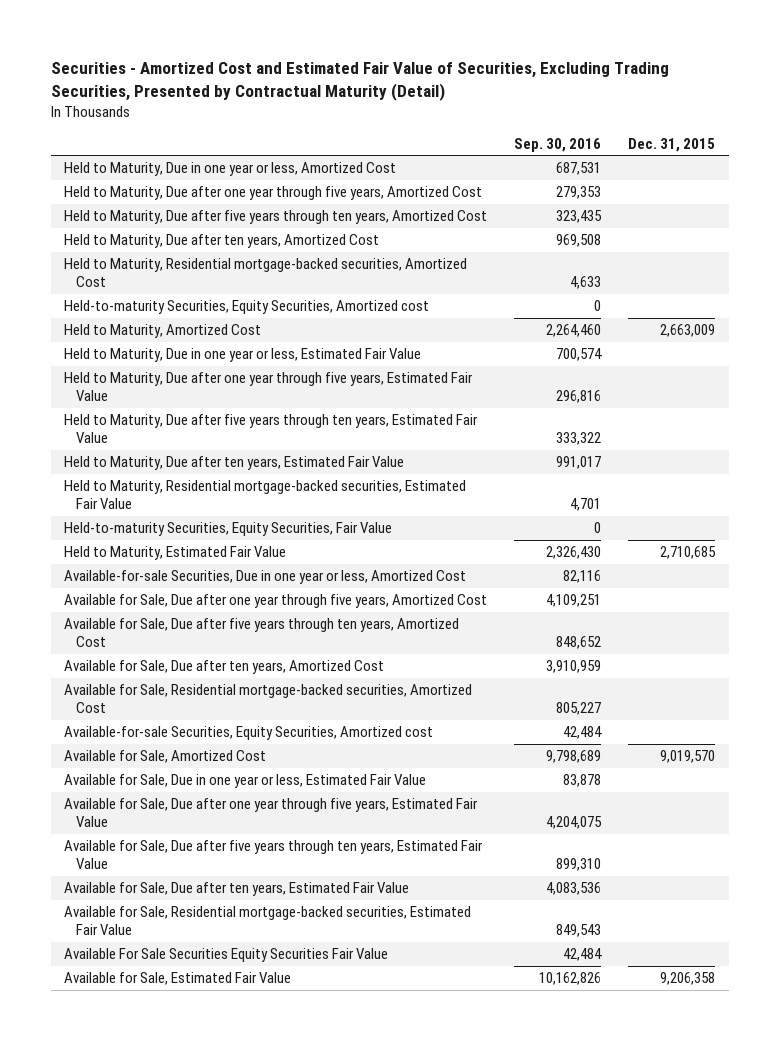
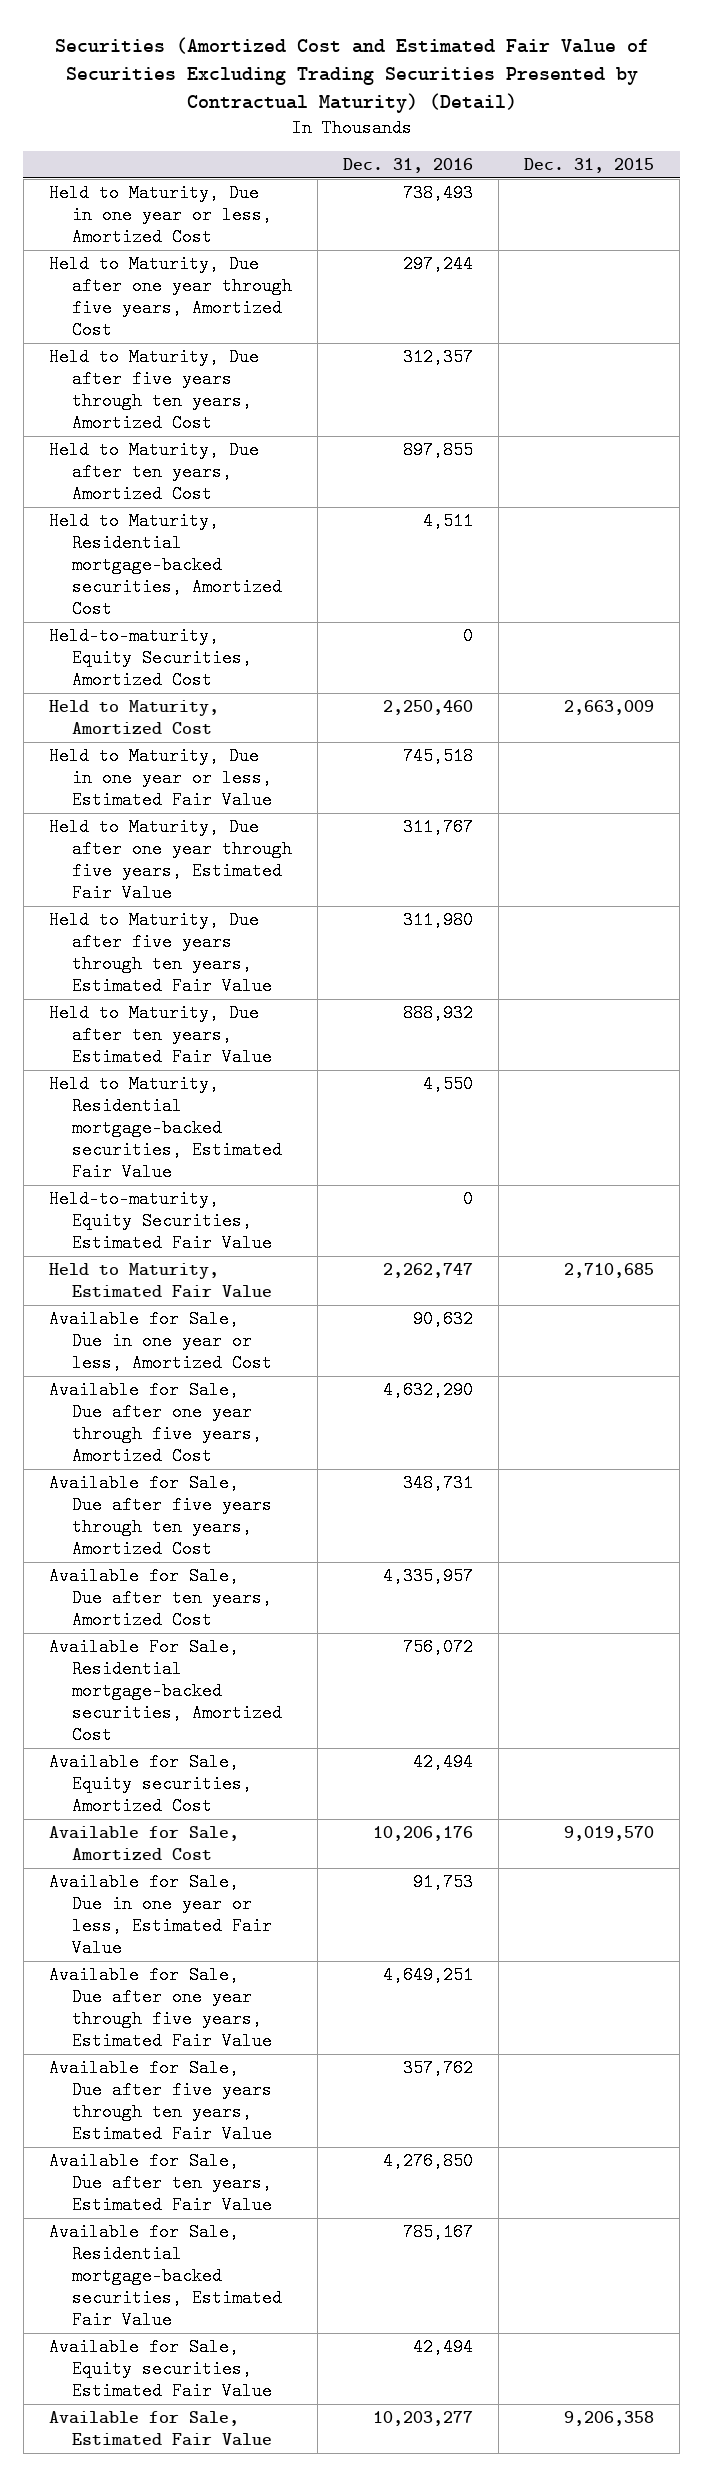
- Securities - Amortized Cost and Estimated Fair Value of Securities, Excluding Trading Securities, Presented by Contractual Maturity (Detail)
+ Securities (Amortized Cost and Estimated Fair Value of Securities Excluding Trading Securities Presented by Contractual Maturity) (Detail)
- | Sep. 30, 2016 | Dec. 31, 2015
+ | Dec. 31, 2016 | Dec. 31, 2015
- Held-to-maturity Securities, Equity Securities, Amortized cost | 0 |
+ Held-to-maturity, Equity Securities, Amortized Cost | 0 |
- Held-to-maturity Securities, Equity Securities, Fair Value | 0 |
+ Held-to-maturity, Equity Securities, Estimated Fair Value | 0 |
- Available-for-sale Securities, Due in one year or less, Amortized Cost | 82,116 |
+ Available for Sale, Due in one year or less, Amortized Cost | 90,632 |
- Available for Sale, Residential mortgage-backed securities, Amortized Cost | 805,227 |
- Available-for-sale Securities, Equity Securities, Amortized cost | 42,484 |
+ Available For Sale, Residential mortgage-backed securities, Amortized Cost | 756,072 |
+ Available for Sale, Equity securities, Amortized Cost | 42,494 |
- Available For Sale Securities Equity Securities Fair Value | 42,484 |
+ Available for Sale, Equity securities, Estimated Fair Value | 42,494 |

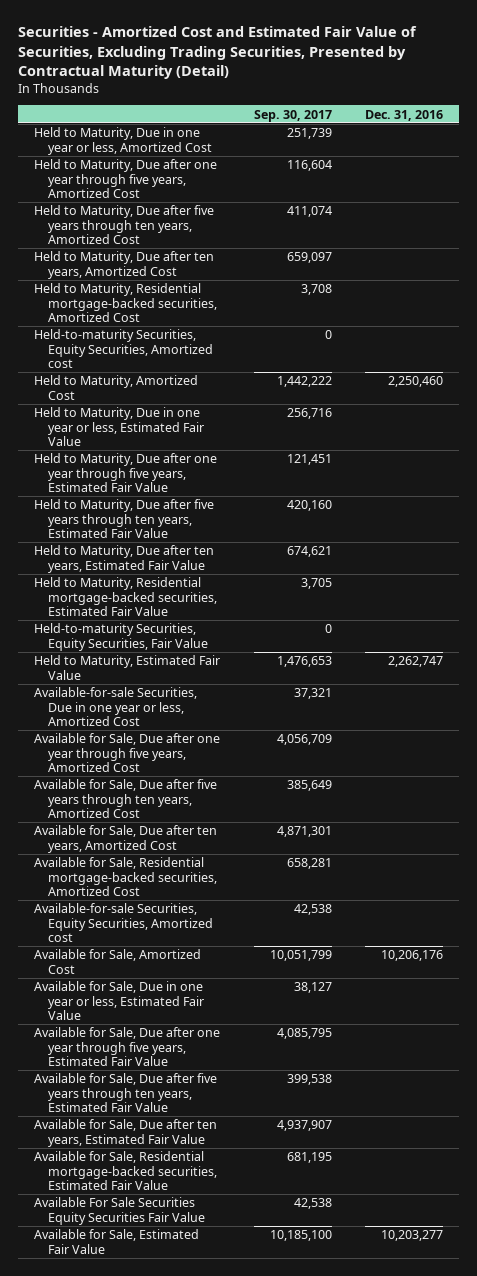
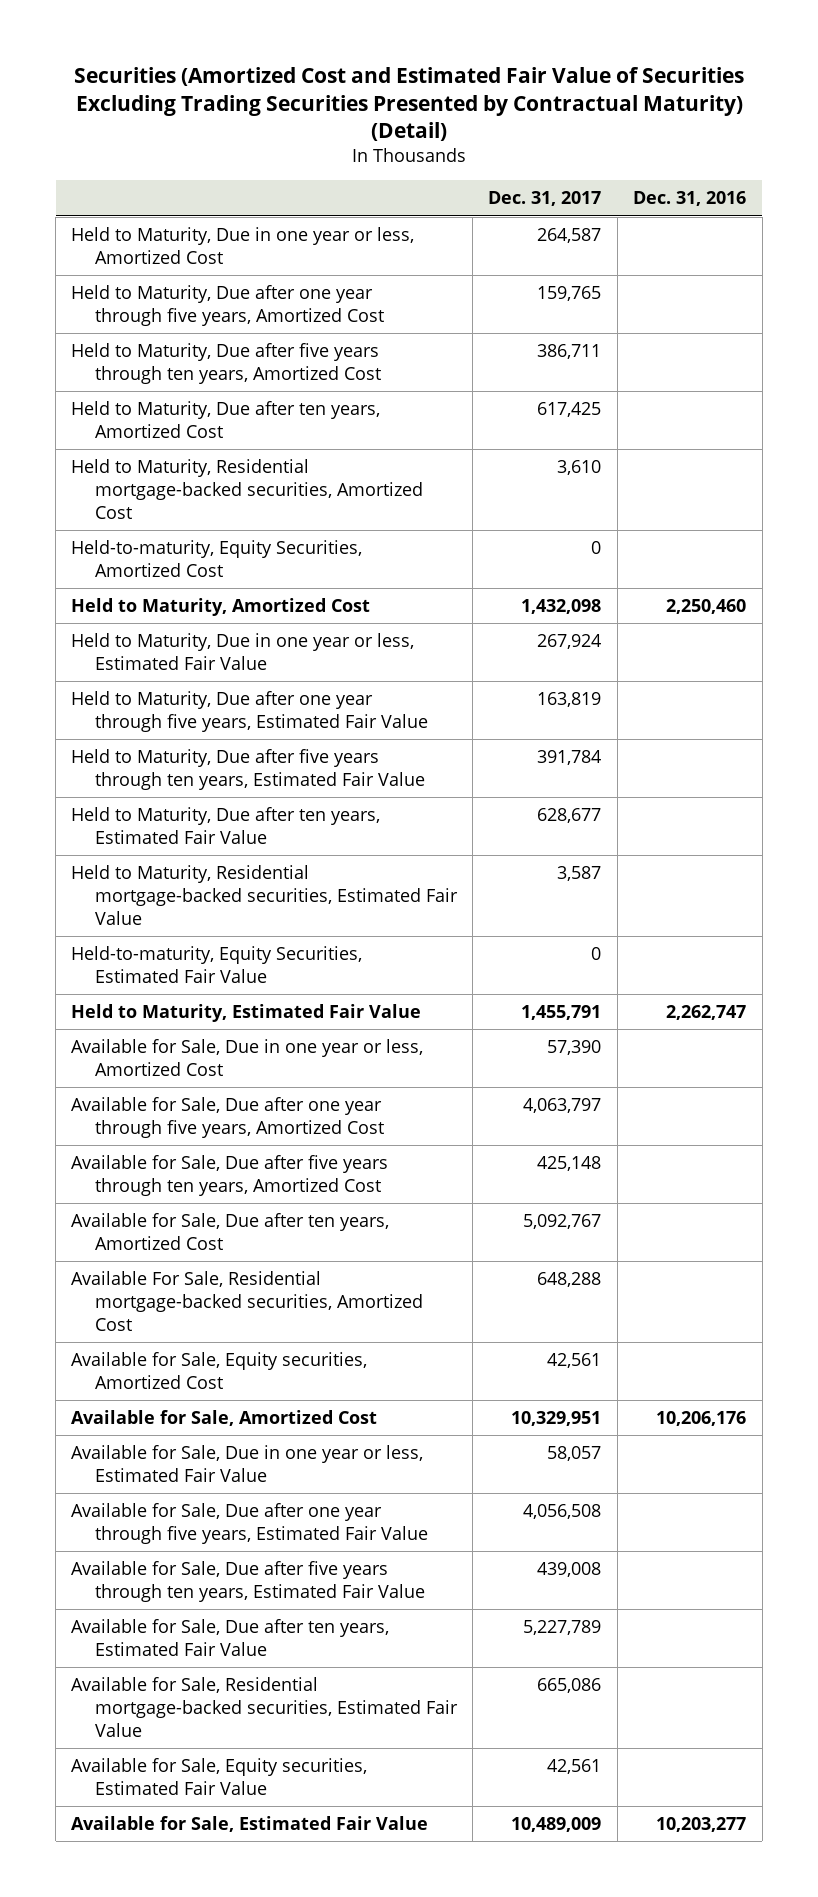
- Securities - Amortized Cost and Estimated Fair Value of Securities, Excluding Trading Securities, Presented by Contractual Maturity (Detail)
+ Securities (Amortized Cost and Estimated Fair Value of Securities Excluding Trading Securities Presented by Contractual Maturity) (Detail)
- | Sep. 30, 2017 | Dec. 31, 2016
+ | Dec. 31, 2017 | Dec. 31, 2016
- Held-to-maturity Securities, Equity Securities, Amortized cost | 0 |
+ Held-to-maturity, Equity Securities, Amortized Cost | 0 |
- Held-to-maturity Securities, Equity Securities, Fair Value | 0 |
+ Held-to-maturity, Equity Securities, Estimated Fair Value | 0 |
- Available-for-sale Securities, Due in one year or less, Amortized Cost | 37,321 |
+ Available for Sale, Due in one year or less, Amortized Cost | 57,390 |
- Available for Sale, Residential mortgage-backed securities, Amortized Cost | 658,281 |
- Available-for-sale Securities, Equity Securities, Amortized cost | 42,538 |
+ Available For Sale, Residential mortgage-backed securities, Amortized Cost | 648,288 |
+ Available for Sale, Equity securities, Amortized Cost | 42,561 |
- Available For Sale Securities Equity Securities Fair Value | 42,538 |
+ Available for Sale, Equity securities, Estimated Fair Value | 42,561 |

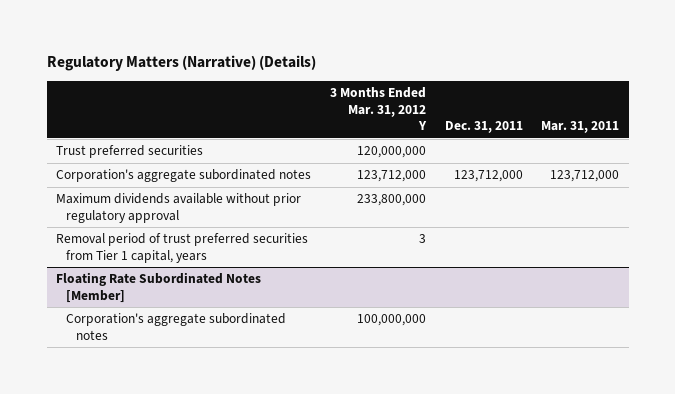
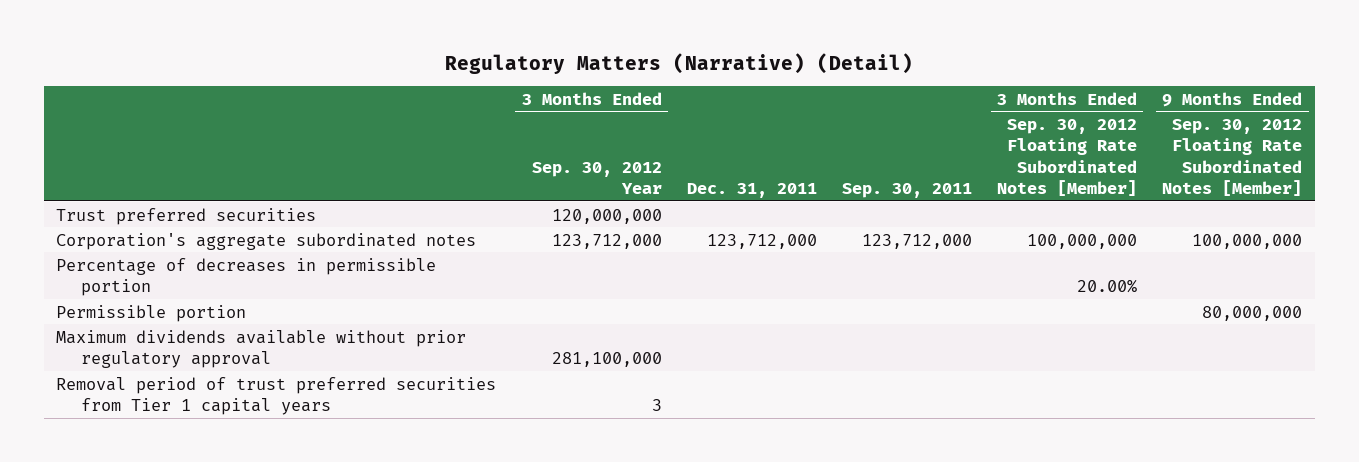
- Regulatory Matters (Narrative) (Details)
+ Regulatory Matters (Narrative) (Detail)
- | 3 Months Ended Mar. 31, 2012 Y | Dec. 31, 2011 | Mar. 31, 2011
+ | 3 Months Ended Sep. 30, 2012 Year | Dec. 31, 2011 | Sep. 30, 2011 | 3 Months Ended Sep. 30, 2012 Floating Rate Subordinated Notes [Member] | 9 Months Ended Sep. 30, 2012 Floating Rate Subordinated Notes [Member]
+ Percentage of decreases in permissible portion | | | | 20.00% |
+ Permissible portion | | | | | 80,000,000
- Removal period of trust preferred securities from Tier 1 capital, years | 3 | |
- Floating Rate Subordinated Notes [Member]
- Corporation's aggregate subordinated notes | 100,000,000 | |
+ Removal period of trust preferred securities from Tier 1 capital years | 3 | | | |

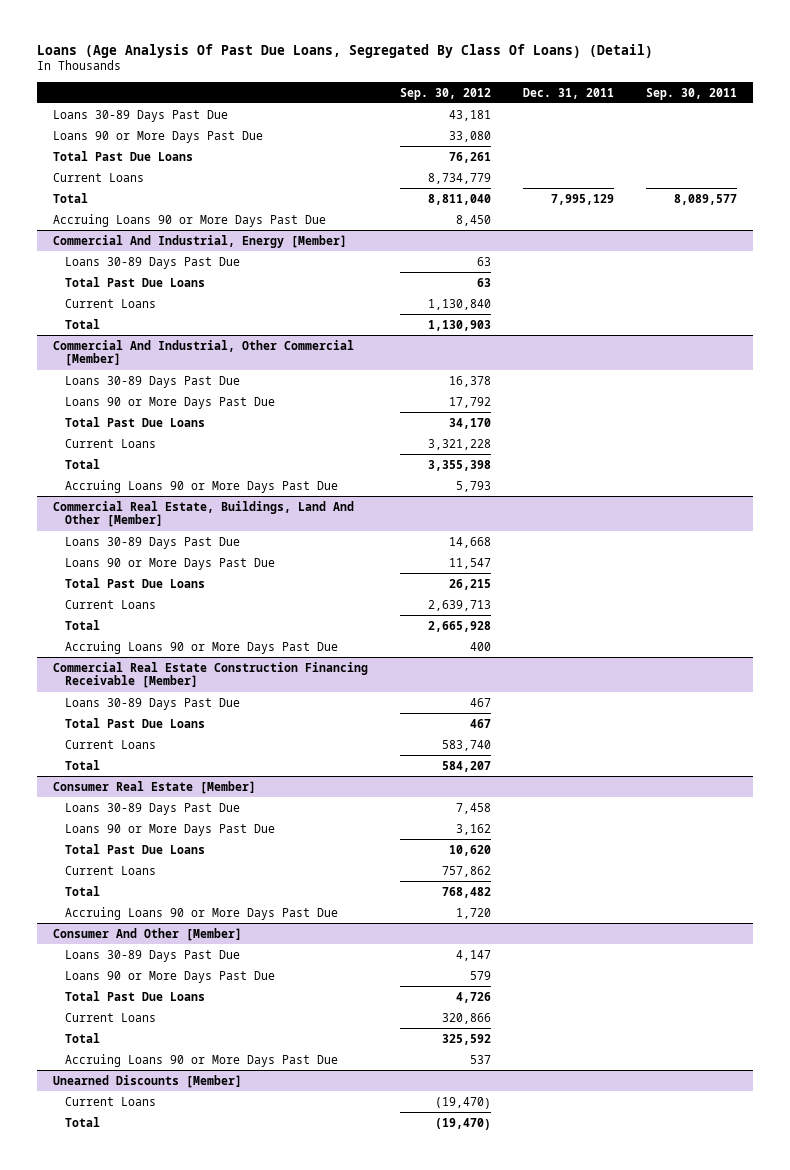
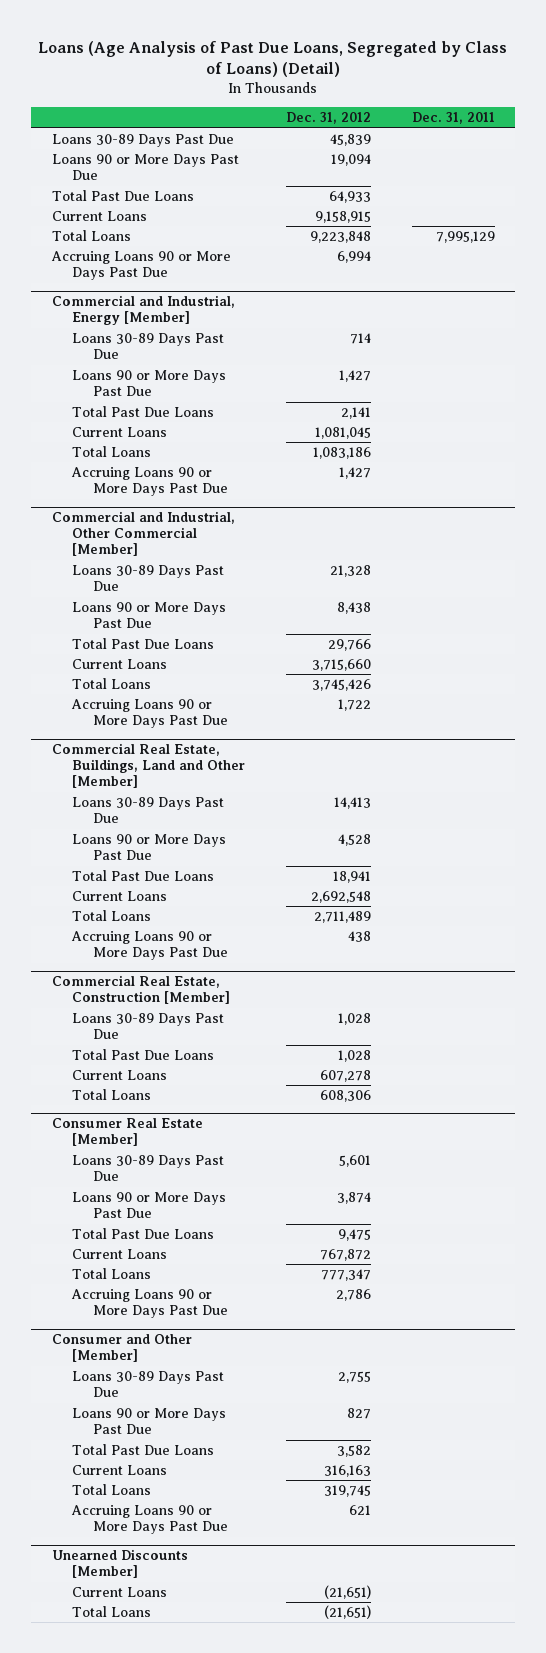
- Loans (Age Analysis Of Past Due Loans, Segregated By Class Of Loans) (Detail)
+ Loans (Age Analysis of Past Due Loans, Segregated by Class of Loans) (Detail)
- | Sep. 30, 2012 | Dec. 31, 2011 | Sep. 30, 2011
+ | Dec. 31, 2012 | Dec. 31, 2011
- Total | 8,811,040 | 7,995,129 | 8,089,577
+ Total Loans | 9,223,848 | 7,995,129
- Commercial And Industrial, Energy [Member]
+ Commercial and Industrial, Energy [Member]
+ Loans 90 or More Days Past Due | 1,427 |
- Total | 1,130,903 | |
- Commercial And Industrial, Other Commercial [Member]
+ Total Loans | 1,083,186 |
+ Accruing Loans 90 or More Days Past Due | 1,427 |
+ Commercial and Industrial, Other Commercial [Member]
- Total | 3,355,398 | |
+ Total Loans | 3,745,426 |
- Commercial Real Estate, Buildings, Land And Other [Member]
+ Commercial Real Estate, Buildings, Land and Other [Member]
- Total | 2,665,928 | |
+ Total Loans | 2,711,489 |
- Commercial Real Estate Construction Financing Receivable [Member]
+ Commercial Real Estate, Construction [Member]
- Total | 584,207 | |
+ Total Loans | 608,306 |
@ Consumer Real Estate [Member]
- Total | 768,482 | |
+ Total Loans | 777,347 |
- Consumer And Other [Member]
+ Consumer and Other [Member]
- Total | 325,592 | |
+ Total Loans | 319,745 |
@ Unearned Discounts [Member]
- Total | (19,470) | |
+ Total Loans | (21,651) |

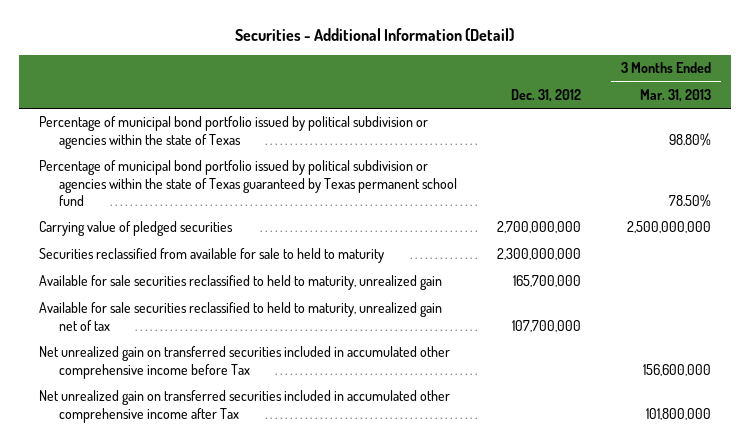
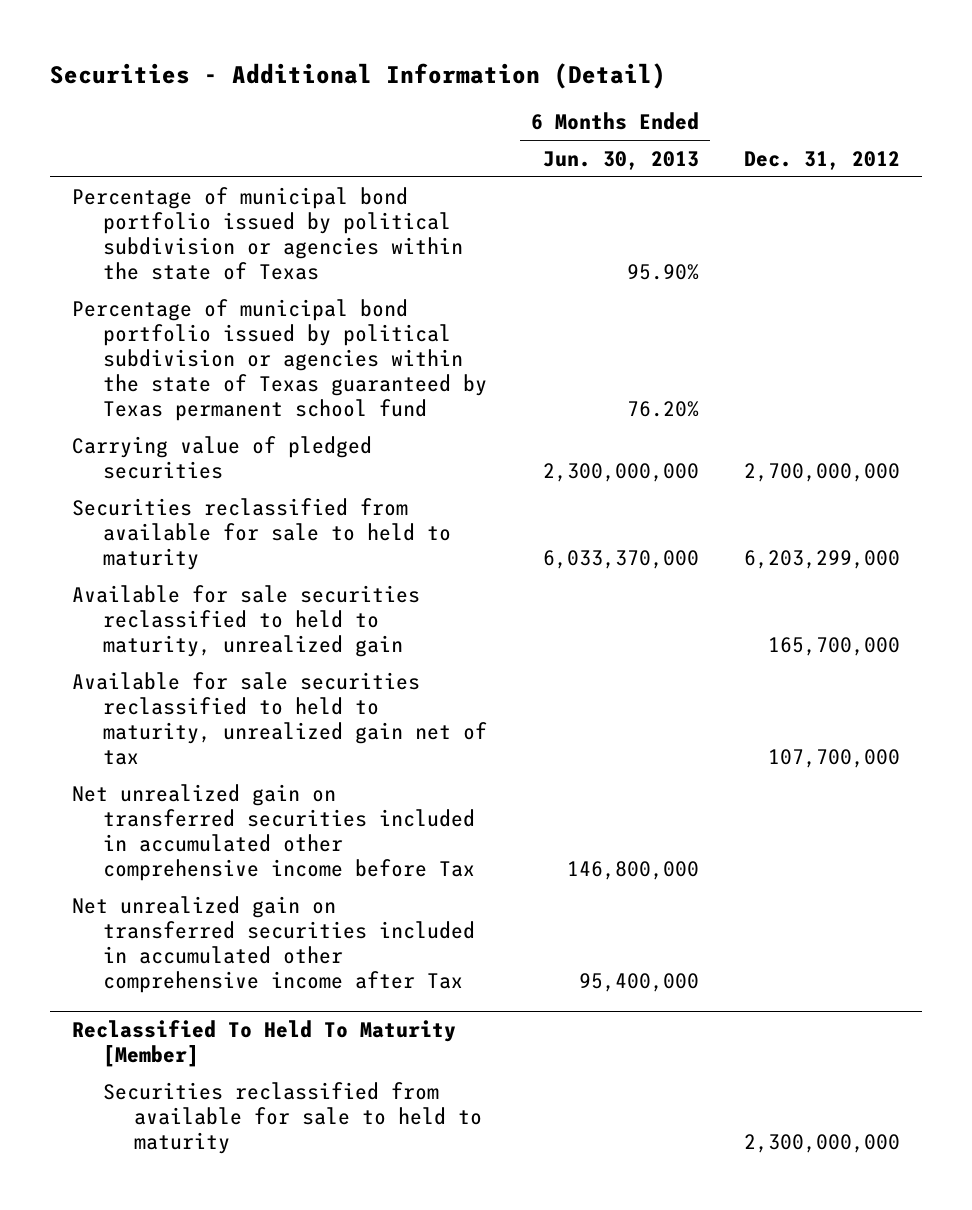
- | Dec. 31, 2012 | 3 Months Ended Mar. 31, 2013
+ | 6 Months Ended Jun. 30, 2013 | Dec. 31, 2012
- Securities reclassified from available for sale to held to maturity | 2,300,000,000 |
+ Securities reclassified from available for sale to held to maturity | 6,033,370,000 | 6,203,299,000
+ Reclassified To Held To Maturity [Member]
+ Securities reclassified from available for sale to held to maturity | | 2,300,000,000

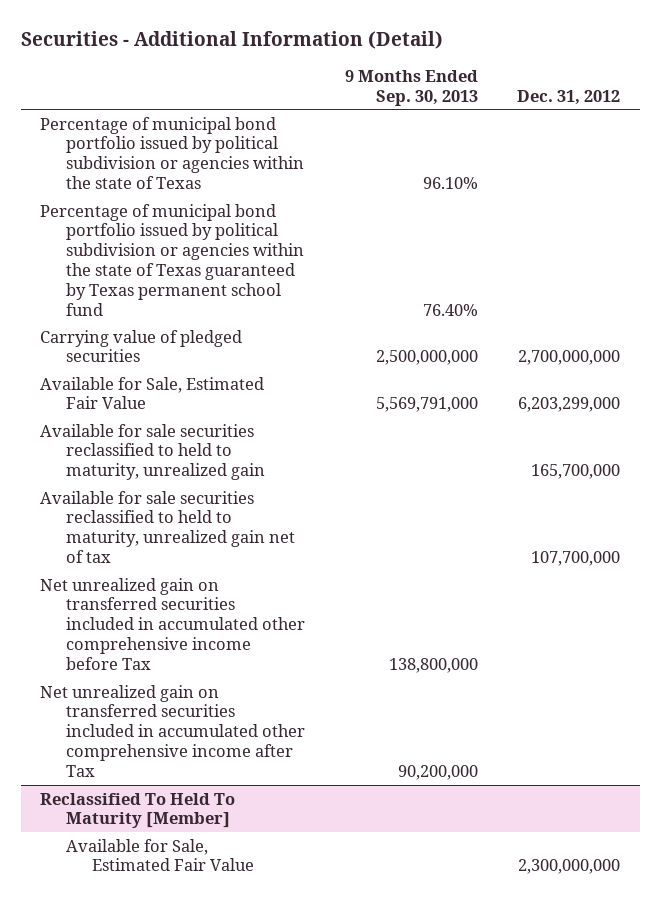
- | 6 Months Ended Jun. 30, 2013 | Dec. 31, 2012
+ | 9 Months Ended Sep. 30, 2013 | Dec. 31, 2012
- Securities reclassified from available for sale to held to maturity | 6,033,370,000 | 6,203,299,000
+ Available for Sale, Estimated Fair Value | 5,569,791,000 | 6,203,299,000
@ Reclassified To Held To Maturity [Member]
- Securities reclassified from available for sale to held to maturity | | 2,300,000,000
+ Available for Sale, Estimated Fair Value | | 2,300,000,000

